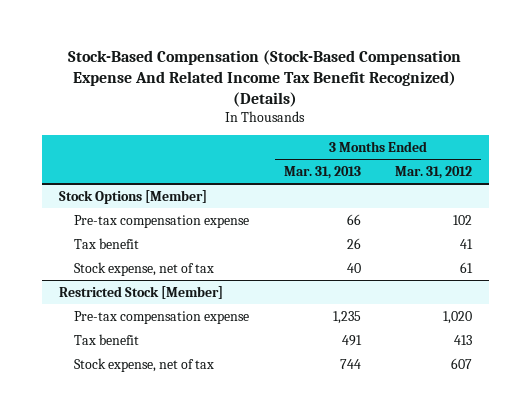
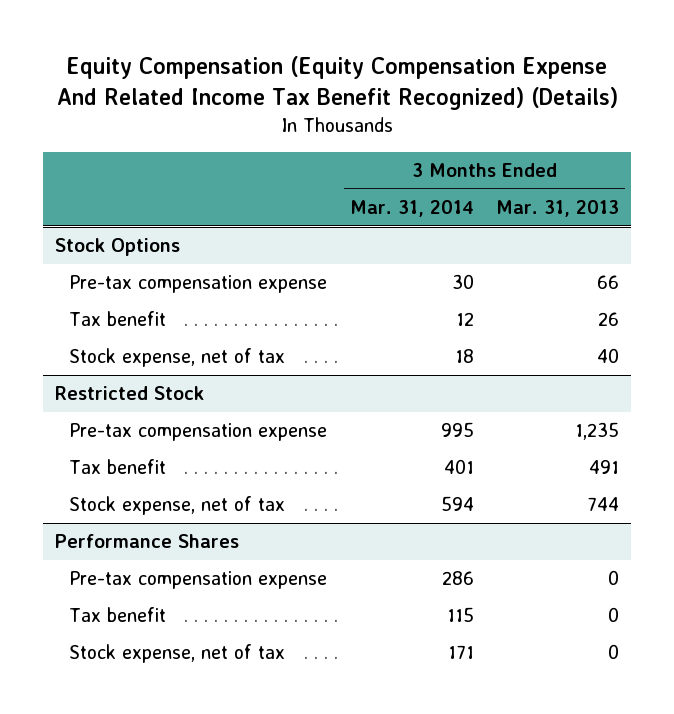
- Stock-Based Compensation (Stock-Based Compensation Expense And Related Income Tax Benefit Recognized) (Details)
+ Equity Compensation (Equity Compensation Expense And Related Income Tax Benefit Recognized) (Details)
- | 3 Months Ended Mar. 31, 2013 | 3 Months Ended Mar. 31, 2012
+ | 3 Months Ended Mar. 31, 2014 | 3 Months Ended Mar. 31, 2013
- Stock Options [Member]
+ Stock Options
- Restricted Stock [Member]
+ Restricted Stock
+ Performance Shares
+ Pre-tax compensation expense | 286 | 0
+ Tax benefit | 115 | 0
+ Stock expense, net of tax | 171 | 0

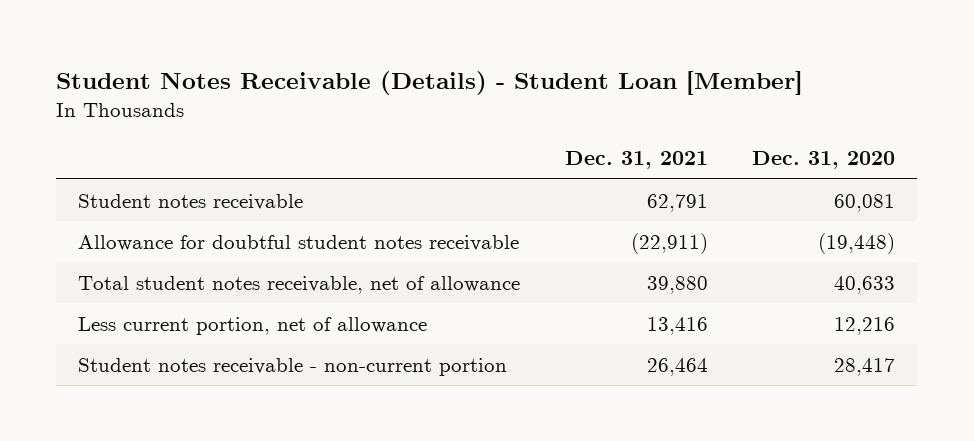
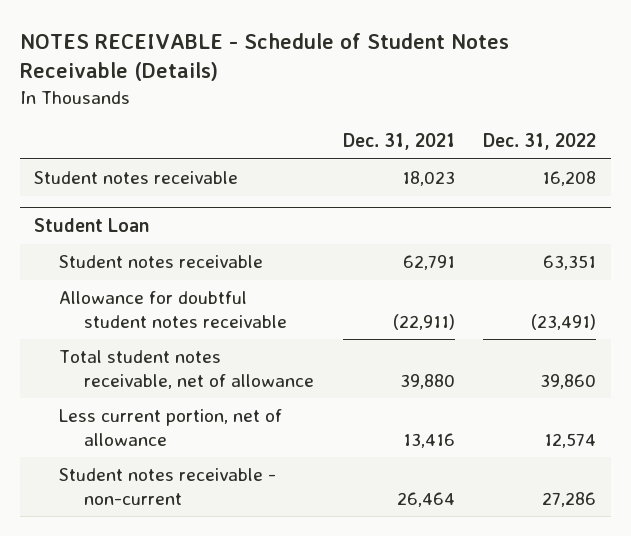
- Student Notes Receivable (Details) - Student Loan [Member]
+ NOTES RECEIVABLE - Schedule of Student Notes Receivable (Details)
- | Dec. 31, 2021 | Dec. 31, 2020
+ | Dec. 31, 2021 | Dec. 31, 2022
+ Student notes receivable | 18,023 | 16,208
+ Student Loan
- Student notes receivable - non-current portion | 26,464 | 28,417
+ Student notes receivable - non-current | 26,464 | 27,286

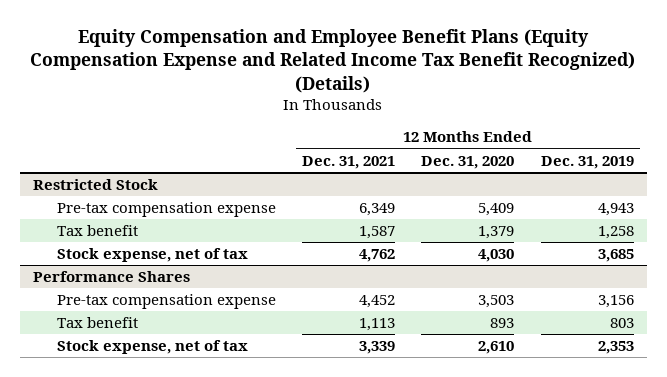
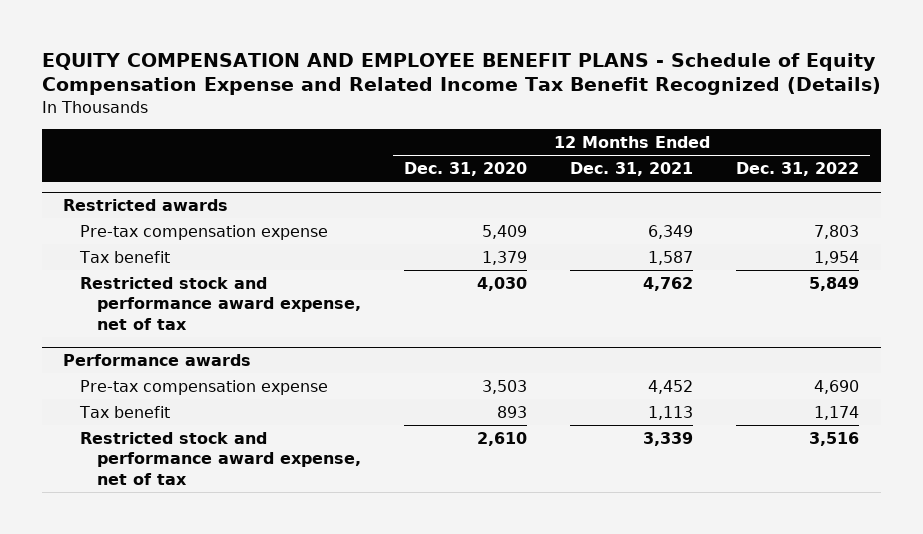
- Equity Compensation and Employee Benefit Plans (Equity Compensation Expense and Related Income Tax Benefit Recognized) (Details)
+ EQUITY COMPENSATION AND EMPLOYEE BENEFIT PLANS - Schedule of Equity Compensation Expense and Related Income Tax Benefit Recognized (Details)
- | 12 Months Ended Dec. 31, 2021 | 12 Months Ended Dec. 31, 2020 | 12 Months Ended Dec. 31, 2019
+ | 12 Months Ended Dec. 31, 2020 | 12 Months Ended Dec. 31, 2021 | 12 Months Ended Dec. 31, 2022
- Restricted Stock
+ Restricted awards
- Stock expense, net of tax | 4,762 | 4,030 | 3,685
- Performance Shares
+ Restricted stock and performance award expense, net of tax | 4,030 | 4,762 | 5,849
+ Performance awards
- Stock expense, net of tax | 3,339 | 2,610 | 2,353
+ Restricted stock and performance award expense, net of tax | 2,610 | 3,339 | 3,516

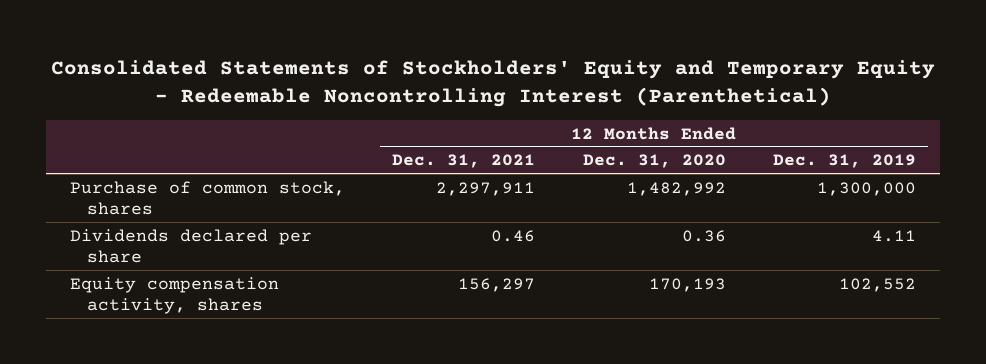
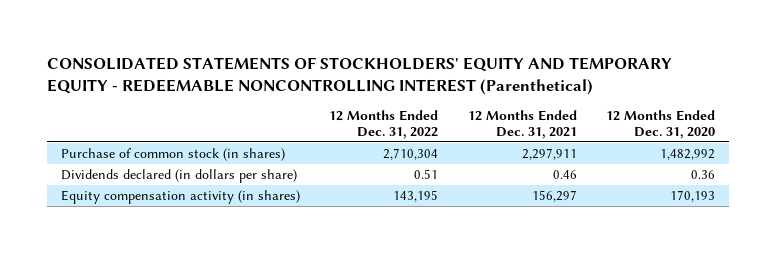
- Consolidated Statements of Stockholders' Equity and Temporary Equity - Redeemable Noncontrolling Interest (Parenthetical)
+ CONSOLIDATED STATEMENTS OF STOCKHOLDERS' EQUITY AND TEMPORARY EQUITY - REDEEMABLE NONCONTROLLING INTEREST (Parenthetical)
- | 12 Months Ended Dec. 31, 2021 | 12 Months Ended Dec. 31, 2020 | 12 Months Ended Dec. 31, 2019
+ | 12 Months Ended Dec. 31, 2022 | 12 Months Ended Dec. 31, 2021 | 12 Months Ended Dec. 31, 2020
- Purchase of common stock, shares | 2,297,911 | 1,482,992 | 1,300,000
- Dividends declared per share | 0.46 | 0.36 | 4.11
- Equity compensation activity, shares | 156,297 | 170,193 | 102,552
+ Purchase of common stock (in shares) | 2,710,304 | 2,297,911 | 1,482,992
+ Dividends declared (in dollars per share) | 0.51 | 0.46 | 0.36
+ Equity compensation activity (in shares) | 143,195 | 156,297 | 170,193

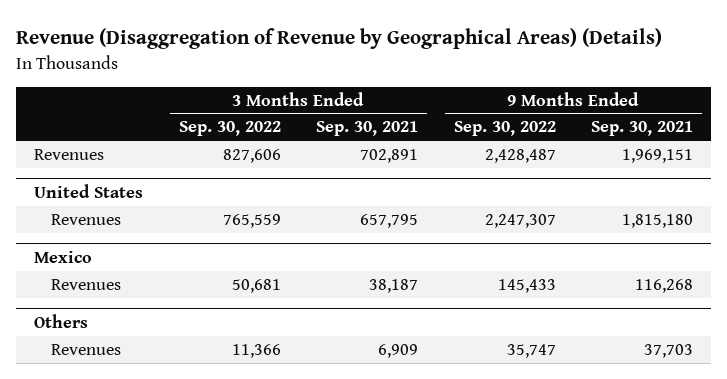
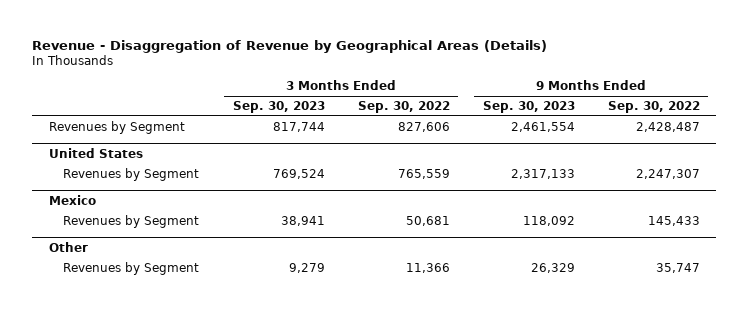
- Revenue (Disaggregation of Revenue by Geographical Areas) (Details)
+ Revenue - Disaggregation of Revenue by Geographical Areas (Details)
- | 3 Months Ended Sep. 30, 2022 | 3 Months Ended Sep. 30, 2021 | 9 Months Ended Sep. 30, 2022 | 9 Months Ended Sep. 30, 2021
+ | 3 Months Ended Sep. 30, 2023 | 3 Months Ended Sep. 30, 2022 | 9 Months Ended Sep. 30, 2023 | 9 Months Ended Sep. 30, 2022
- Revenues | 827,606 | 702,891 | 2,428,487 | 1,969,151
+ Revenues by Segment | 817,744 | 827,606 | 2,461,554 | 2,428,487
@ United States
- Revenues | 765,559 | 657,795 | 2,247,307 | 1,815,180
+ Revenues by Segment | 769,524 | 765,559 | 2,317,133 | 2,247,307
@ Mexico
- Revenues | 50,681 | 38,187 | 145,433 | 116,268
- Others
- Revenues | 11,366 | 6,909 | 35,747 | 37,703
@ Mexico
+ Revenues by Segment | 38,941 | 50,681 | 118,092 | 145,433
+ Other
+ Revenues by Segment | 9,279 | 11,366 | 26,329 | 35,747

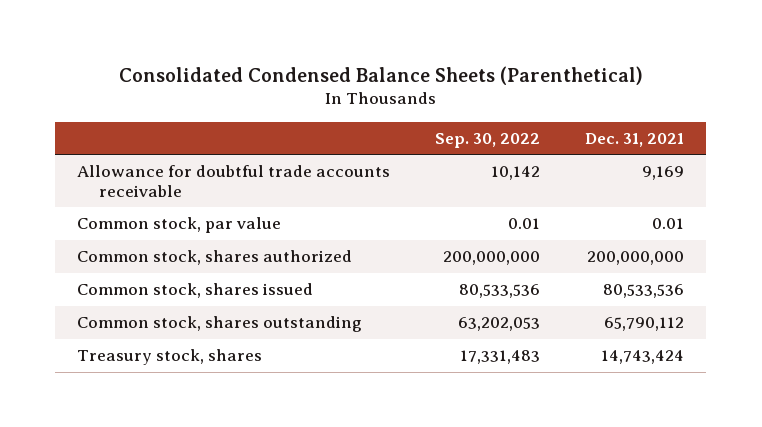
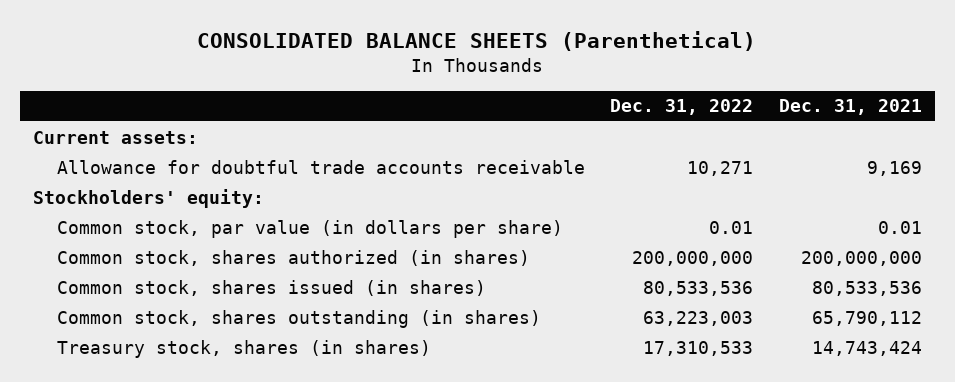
- Consolidated Condensed Balance Sheets (Parenthetical)
+ CONSOLIDATED BALANCE SHEETS (Parenthetical)
- | Sep. 30, 2022 | Dec. 31, 2021
+ | Dec. 31, 2022 | Dec. 31, 2021
+ Current assets:
- Common stock, par value | 0.01 | 0.01
- Common stock, shares authorized | 200,000,000 | 200,000,000
- Common stock, shares issued | 80,533,536 | 80,533,536
- Common stock, shares outstanding | 63,202,053 | 65,790,112
- Treasury stock, shares | 17,331,483 | 14,743,424
+ Stockholders' equity:
+ Common stock, par value (in dollars per share) | 0.01 | 0.01
+ Common stock, shares authorized (in shares) | 200,000,000 | 200,000,000
+ Common stock, shares issued (in shares) | 80,533,536 | 80,533,536
+ Common stock, shares outstanding (in shares) | 63,223,003 | 65,790,112
+ Treasury stock, shares (in shares) | 17,310,533 | 14,743,424

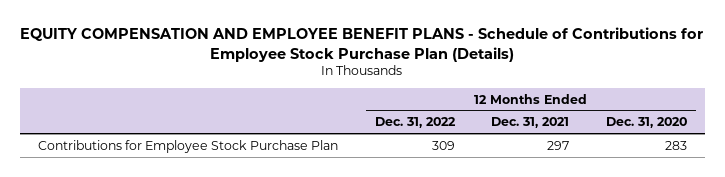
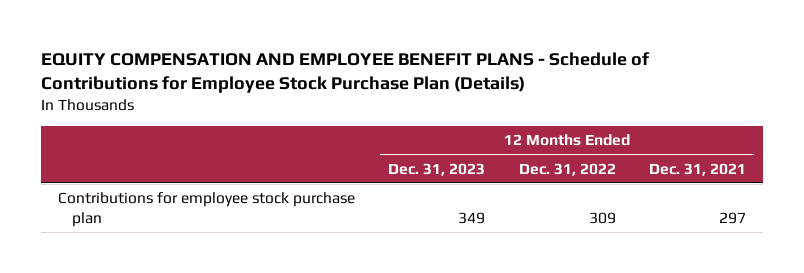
- | 12 Months Ended Dec. 31, 2022 | 12 Months Ended Dec. 31, 2021 | 12 Months Ended Dec. 31, 2020
+ | 12 Months Ended Dec. 31, 2023 | 12 Months Ended Dec. 31, 2022 | 12 Months Ended Dec. 31, 2021
- Contributions for Employee Stock Purchase Plan | 309 | 297 | 283
+ Contributions for employee stock purchase plan | 349 | 309 | 297

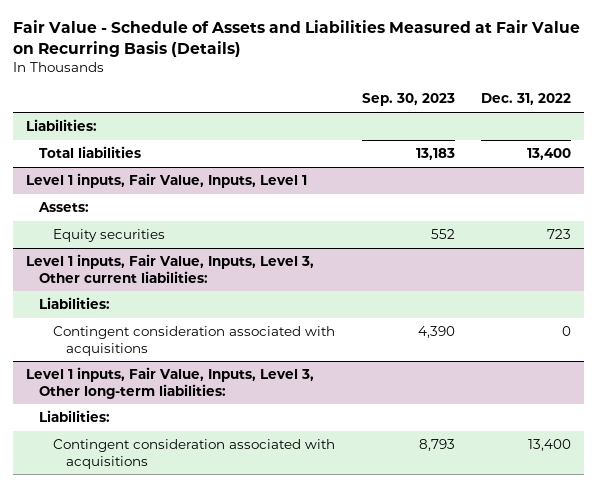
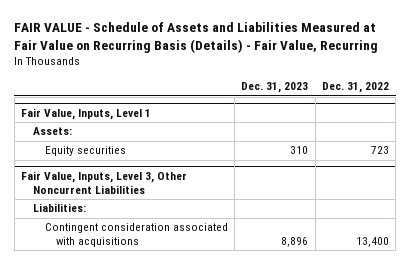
- Fair Value - Schedule of Assets and Liabilities Measured at Fair Value on Recurring Basis (Details)
+ FAIR VALUE - Schedule of Assets and Liabilities Measured at Fair Value on Recurring Basis (Details) - Fair Value, Recurring
- | Sep. 30, 2023 | Dec. 31, 2022
+ | Dec. 31, 2023 | Dec. 31, 2022
- Liabilities:
- Total liabilities | 13,183 | 13,400
- Level 1 inputs, Fair Value, Inputs, Level 1
+ Fair Value, Inputs, Level 1
- Level 1 inputs, Fair Value, Inputs, Level 3, Other current liabilities:
- Liabilities:
- Contingent consideration associated with acquisitions | 4,390 | 0
- Level 1 inputs, Fair Value, Inputs, Level 3, Other long-term liabilities:
+ Fair Value, Inputs, Level 3, Other Noncurrent Liabilities

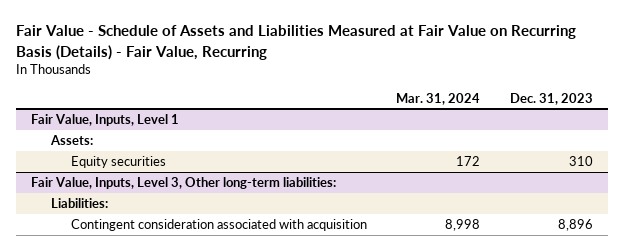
- FAIR VALUE - Schedule of Assets and Liabilities Measured at Fair Value on Recurring Basis (Details) - Fair Value, Recurring
+ Fair Value - Schedule of Assets and Liabilities Measured at Fair Value on Recurring Basis (Details) - Fair Value, Recurring
- | Dec. 31, 2023 | Dec. 31, 2022
+ | Mar. 31, 2024 | Dec. 31, 2023
- Fair Value, Inputs, Level 3, Other Noncurrent Liabilities
+ Fair Value, Inputs, Level 3, Other long-term liabilities:
- Contingent consideration associated with acquisitions | 8,896 | 13,400
+ Contingent consideration associated with acquisition | 8,998 | 8,896

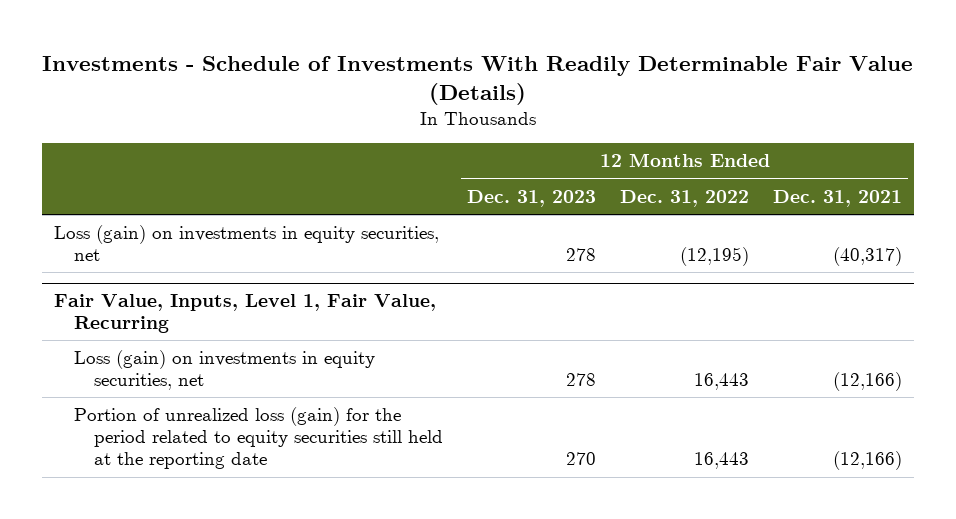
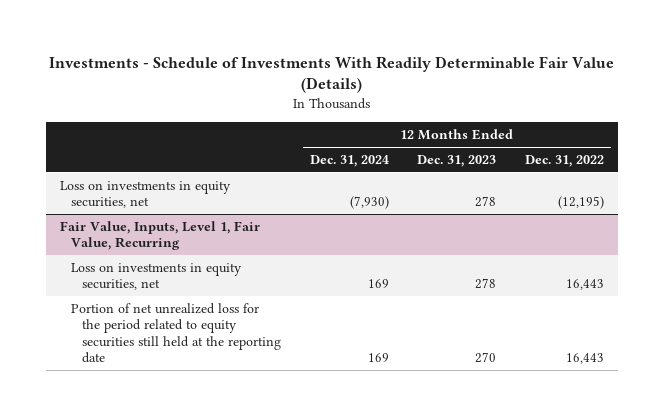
- | 12 Months Ended Dec. 31, 2023 | 12 Months Ended Dec. 31, 2022 | 12 Months Ended Dec. 31, 2021
+ | 12 Months Ended Dec. 31, 2024 | 12 Months Ended Dec. 31, 2023 | 12 Months Ended Dec. 31, 2022
- Loss (gain) on investments in equity securities, net | 278 | (12,195) | (40,317)
+ Loss on investments in equity securities, net | (7,930) | 278 | (12,195)
@ Fair Value, Inputs, Level 1, Fair Value, Recurring
- Loss (gain) on investments in equity securities, net | 278 | 16,443 | (12,166)
- Portion of unrealized loss (gain) for the period related to equity securities still held at the reporting date | 270 | 16,443 | (12,166)
+ Loss on investments in equity securities, net | 169 | 278 | 16,443
+ Portion of net unrealized loss for the period related to equity securities still held at the reporting date | 169 | 270 | 16,443

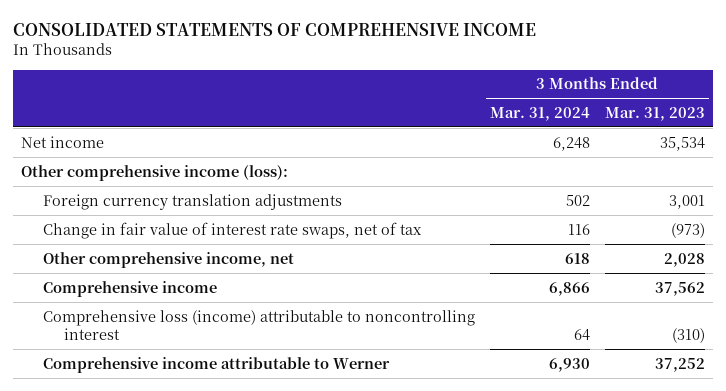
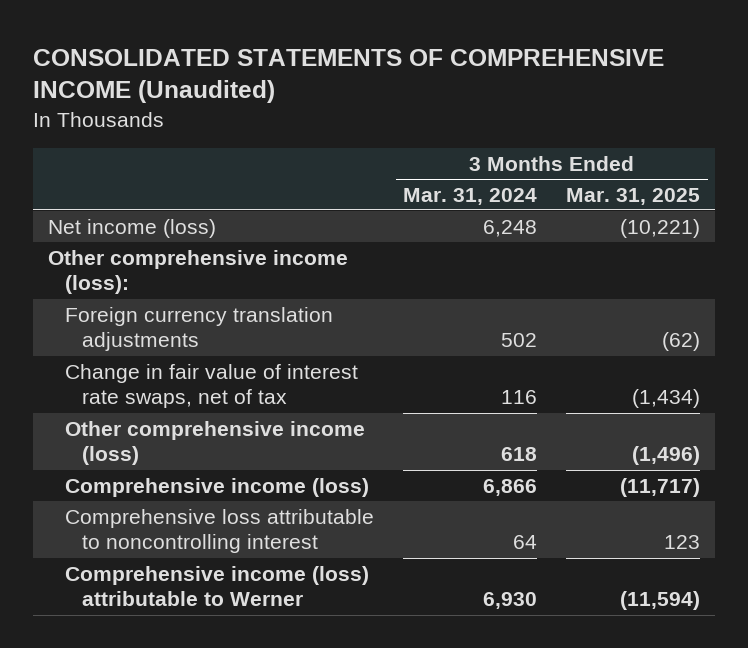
- CONSOLIDATED STATEMENTS OF COMPREHENSIVE INCOME
+ CONSOLIDATED STATEMENTS OF COMPREHENSIVE INCOME (Unaudited)
- | 3 Months Ended Mar. 31, 2024 | 3 Months Ended Mar. 31, 2023
+ | 3 Months Ended Mar. 31, 2024 | 3 Months Ended Mar. 31, 2025
- Net income | 6,248 | 35,534
+ Net income (loss) | 6,248 | (10,221)
- Other comprehensive income, net | 618 | 2,028
- Comprehensive income | 6,866 | 37,562
- Comprehensive loss (income) attributable to noncontrolling interest | 64 | (310)
- Comprehensive income attributable to Werner | 6,930 | 37,252
+ Other comprehensive income (loss) | 618 | (1,496)
+ Comprehensive income (loss) | 6,866 | (11,717)
+ Comprehensive loss attributable to noncontrolling interest | 64 | 123
+ Comprehensive income (loss) attributable to Werner | 6,930 | (11,594)

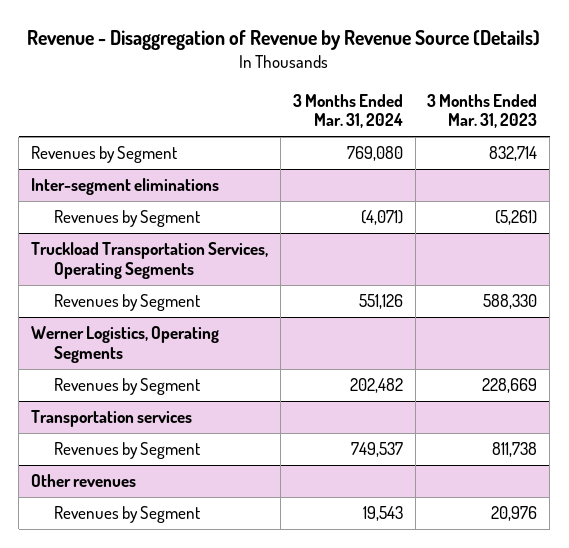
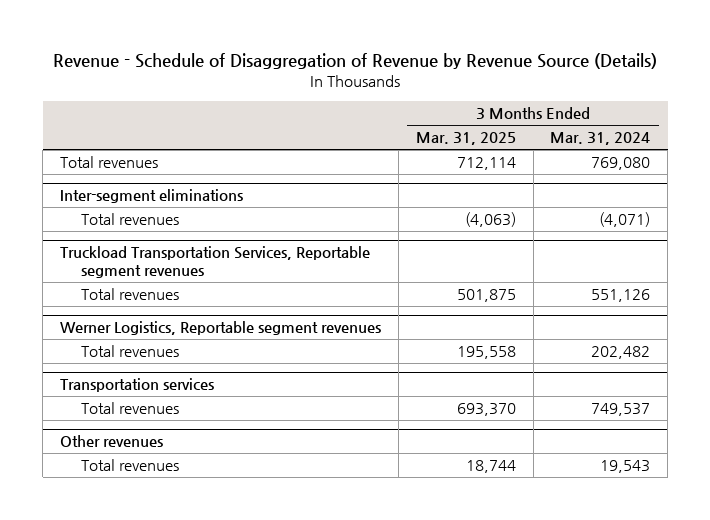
- Revenue - Disaggregation of Revenue by Revenue Source (Details)
+ Revenue - Schedule of Disaggregation of Revenue by Revenue Source (Details)
- | 3 Months Ended Mar. 31, 2024 | 3 Months Ended Mar. 31, 2023
+ | 3 Months Ended Mar. 31, 2025 | 3 Months Ended Mar. 31, 2024
- Revenues by Segment | 769,080 | 832,714
+ Total revenues | 712,114 | 769,080
@ Inter-segment eliminations
- Revenues by Segment | (4,071) | (5,261)
- Truckload Transportation Services, Operating Segments
- Revenues by Segment | 551,126 | 588,330
- Werner Logistics, Operating Segments
- Revenues by Segment | 202,482 | 228,669
@ Inter-segment eliminations
+ Total revenues | (4,063) | (4,071)
+ Truckload Transportation Services, Reportable segment revenues
+ Total revenues | 501,875 | 551,126
+ Werner Logistics, Reportable segment revenues
+ Total revenues | 195,558 | 202,482
@ Transportation services
- Revenues by Segment | 749,537 | 811,738
+ Total revenues | 693,370 | 749,537
@ Other revenues
- Revenues by Segment | 19,543 | 20,976
+ Total revenues | 18,744 | 19,543

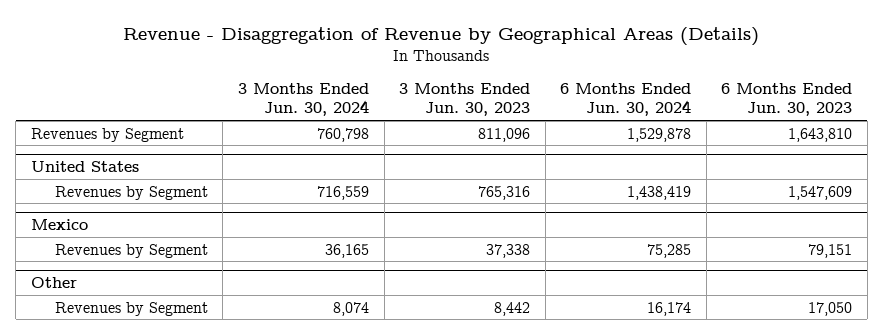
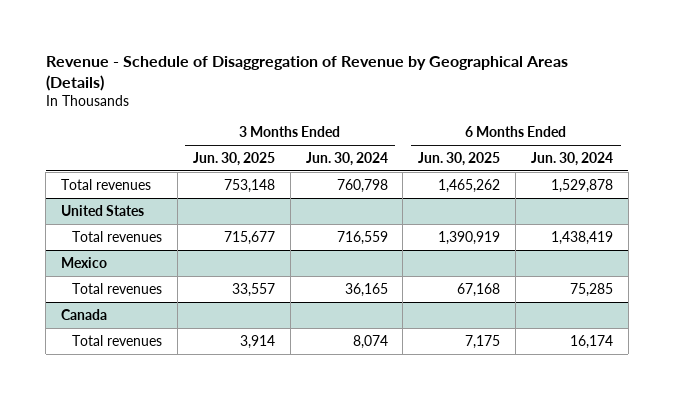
- Revenue - Disaggregation of Revenue by Geographical Areas (Details)
+ Revenue - Schedule of Disaggregation of Revenue by Geographical Areas (Details)
- | 3 Months Ended Jun. 30, 2024 | 3 Months Ended Jun. 30, 2023 | 6 Months Ended Jun. 30, 2024 | 6 Months Ended Jun. 30, 2023
+ | 3 Months Ended Jun. 30, 2025 | 3 Months Ended Jun. 30, 2024 | 6 Months Ended Jun. 30, 2025 | 6 Months Ended Jun. 30, 2024
- Revenues by Segment | 760,798 | 811,096 | 1,529,878 | 1,643,810
+ Total revenues | 753,148 | 760,798 | 1,465,262 | 1,529,878
@ United States
- Revenues by Segment | 716,559 | 765,316 | 1,438,419 | 1,547,609
+ Total revenues | 715,677 | 716,559 | 1,390,919 | 1,438,419
@ Mexico
- Revenues by Segment | 36,165 | 37,338 | 75,285 | 79,151
- Other
- Revenues by Segment | 8,074 | 8,442 | 16,174 | 17,050
@ Mexico
+ Total revenues | 33,557 | 36,165 | 67,168 | 75,285
+ Canada
+ Total revenues | 3,914 | 8,074 | 7,175 | 16,174

